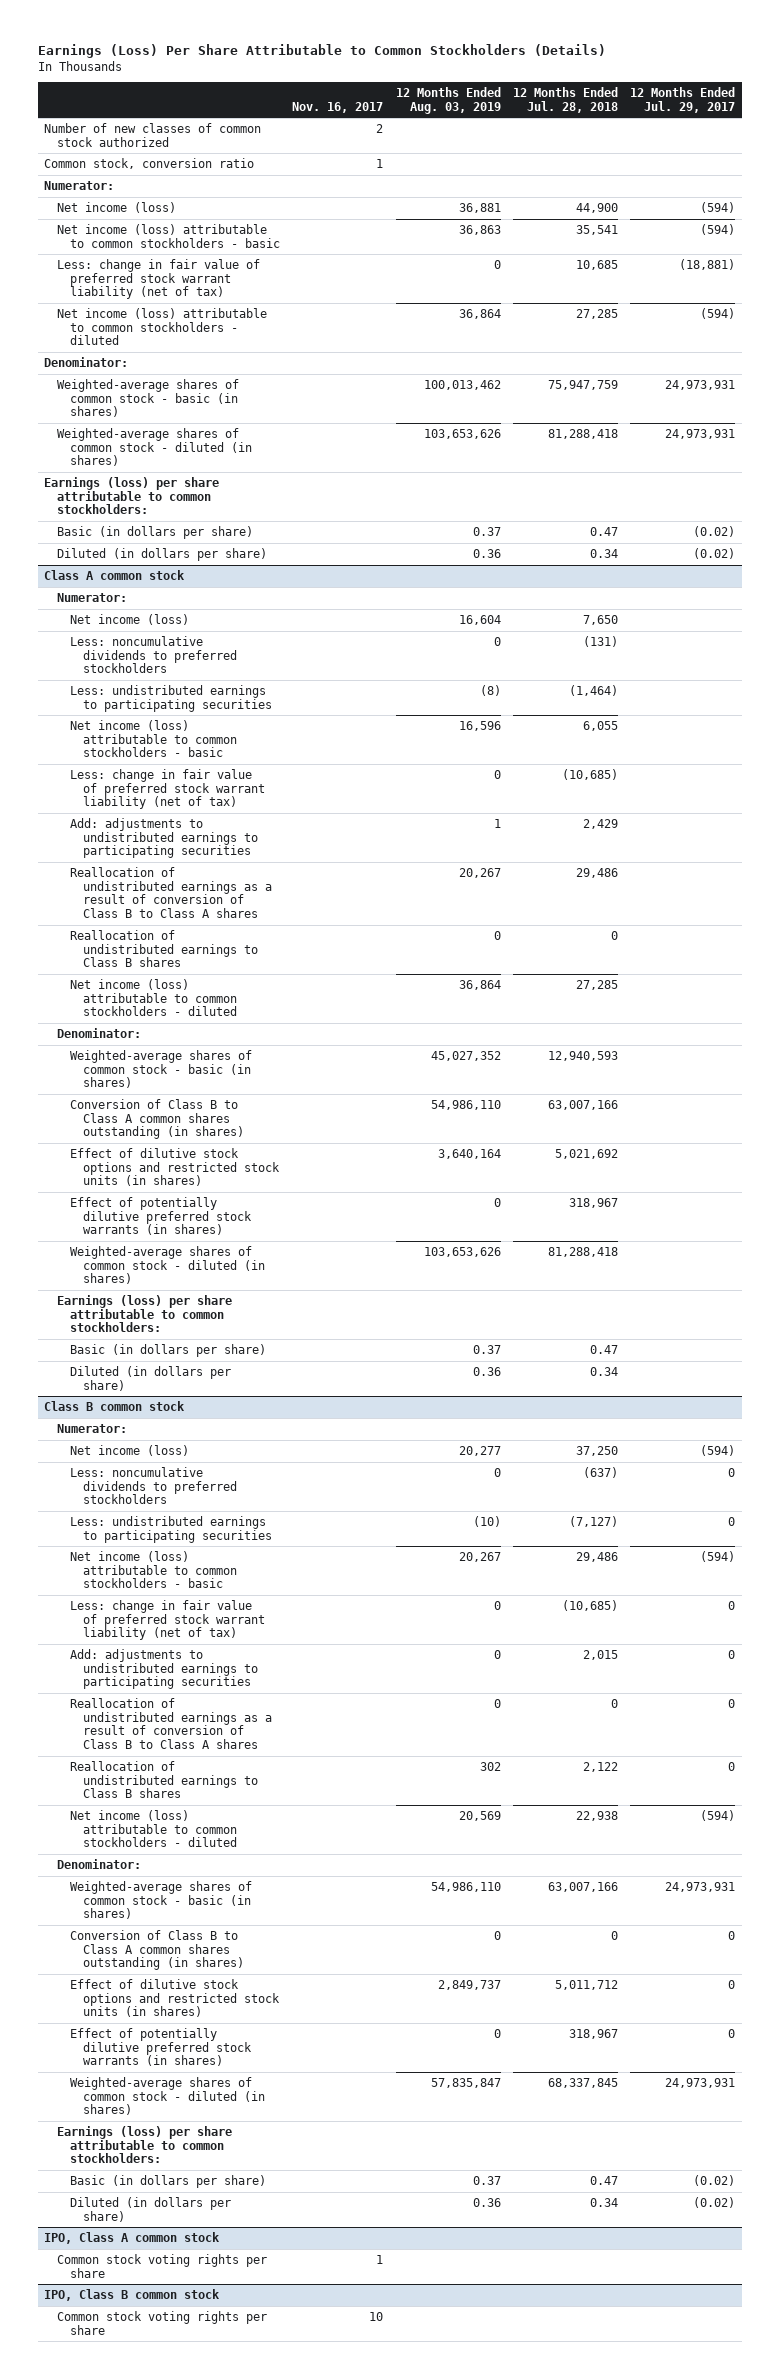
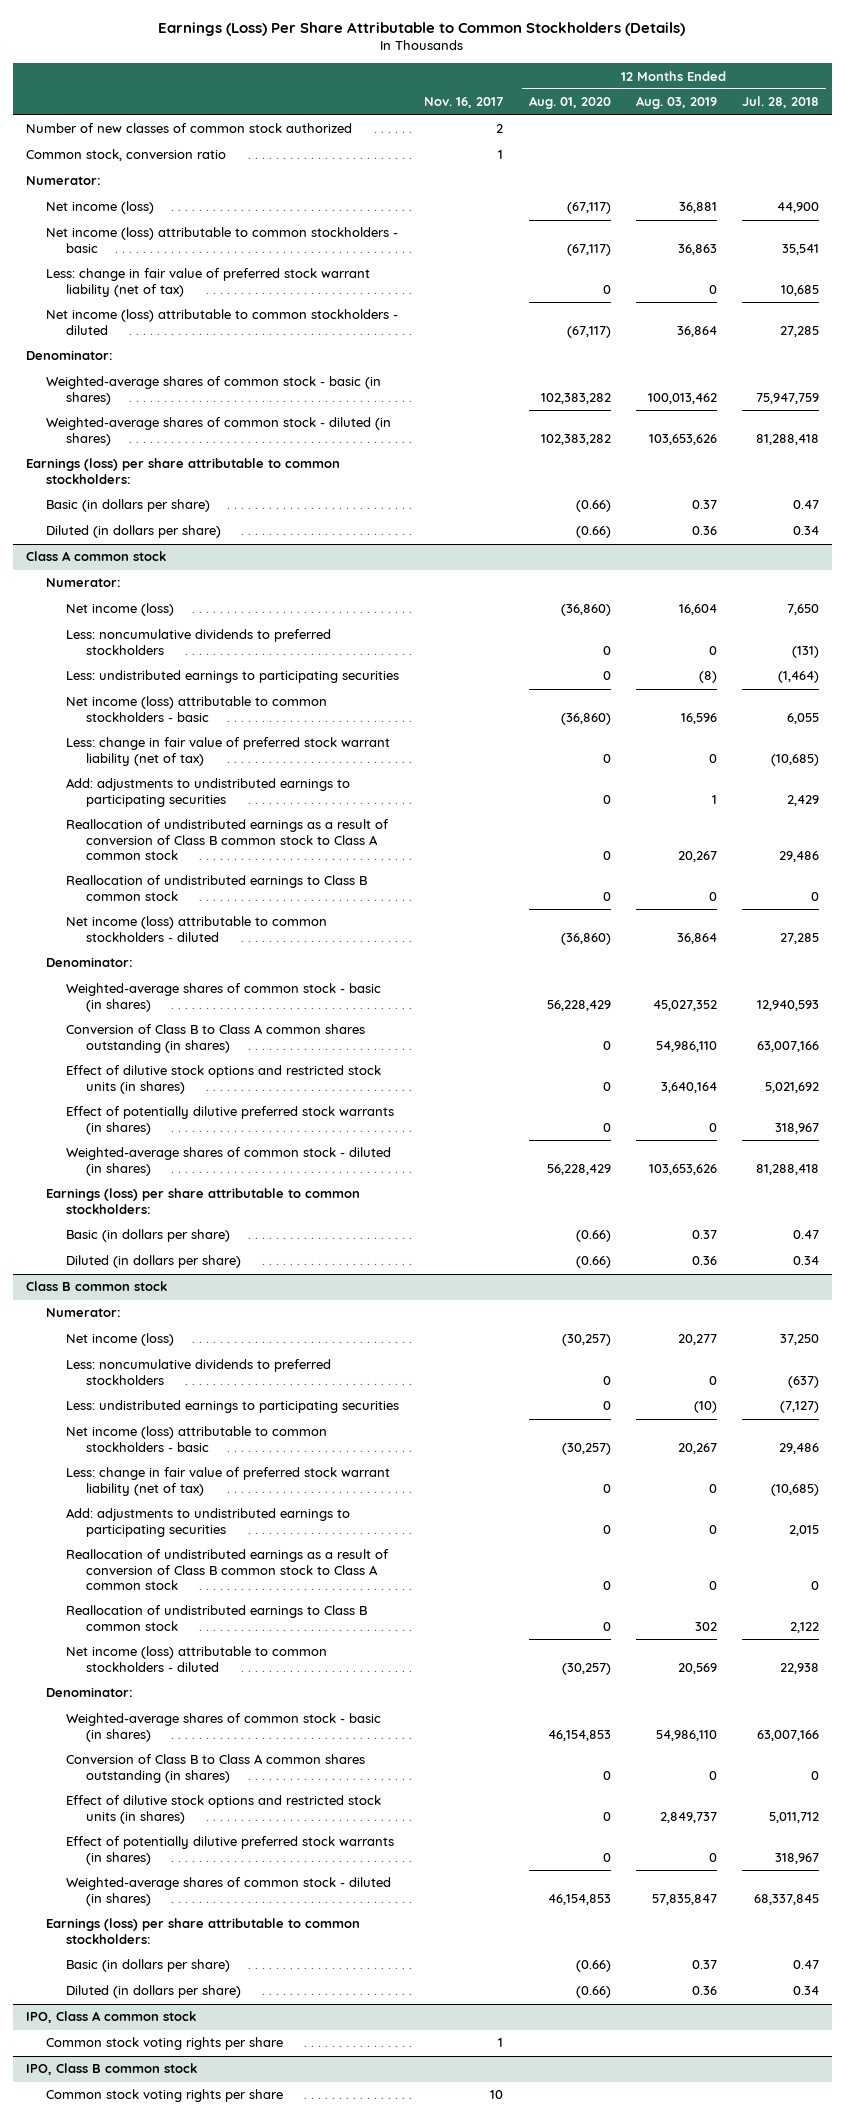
- | Nov. 16, 2017 | 12 Months Ended Aug. 03, 2019 | 12 Months Ended Jul. 28, 2018 | 12 Months Ended Jul. 29, 2017
+ | Nov. 16, 2017 | 12 Months Ended Aug. 01, 2020 | 12 Months Ended Aug. 03, 2019 | 12 Months Ended Jul. 28, 2018
@ Class A common stock
- Reallocation of undistributed earnings as a result of conversion of Class B to Class A shares | | 20,267 | 29,486 |
- Reallocation of undistributed earnings to Class B shares | | 0 | 0 |
+ Reallocation of undistributed earnings as a result of conversion of Class B common stock to Class A common stock | | 0 | 20,267 | 29,486
+ Reallocation of undistributed earnings to Class B common stock | | 0 | 0 | 0
@ Class B common stock
- Reallocation of undistributed earnings as a result of conversion of Class B to Class A shares | | 0 | 0 | 0
- Reallocation of undistributed earnings to Class B shares | | 302 | 2,122 | 0
+ Reallocation of undistributed earnings as a result of conversion of Class B common stock to Class A common stock | | 0 | 0 | 0
+ Reallocation of undistributed earnings to Class B common stock | | 0 | 302 | 2,122

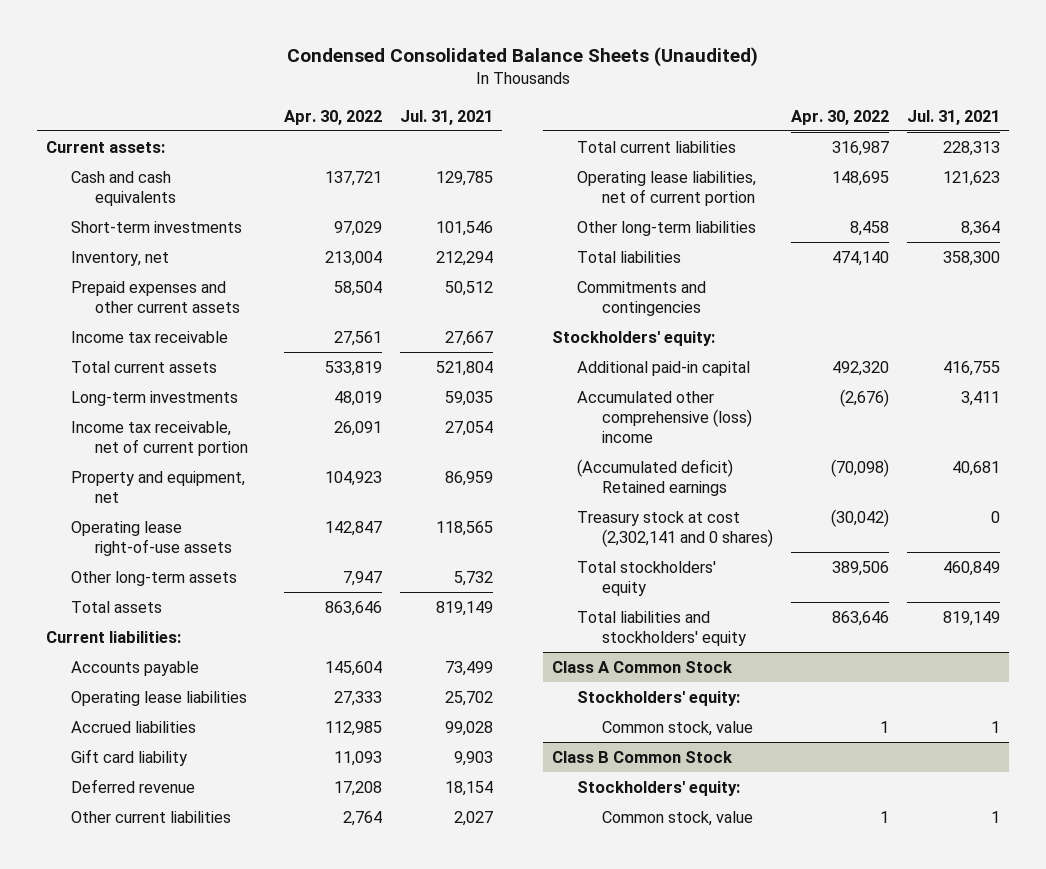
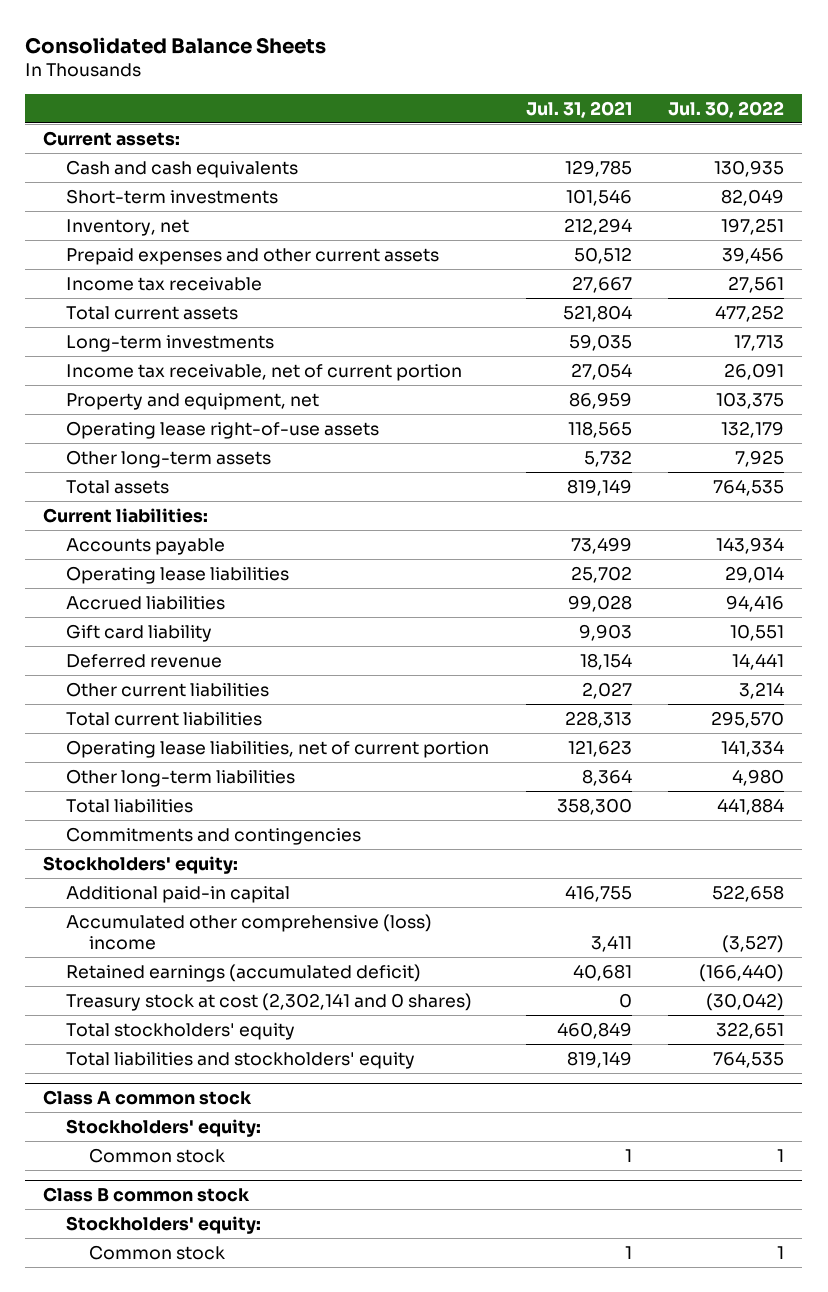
- Condensed Consolidated Balance Sheets (Unaudited)
+ Consolidated Balance Sheets
- | Apr. 30, 2022 | Jul. 31, 2021
+ | Jul. 31, 2021 | Jul. 30, 2022
- (Accumulated deficit) Retained earnings | (70,098) | 40,681
+ Retained earnings (accumulated deficit) | 40,681 | (166,440)
- Class A Common Stock
+ Class A common stock
- Common stock, value | 1 | 1
- Class B Common Stock
+ Common stock | 1 | 1
+ Class B common stock
- Common stock, value | 1 | 1
+ Common stock | 1 | 1

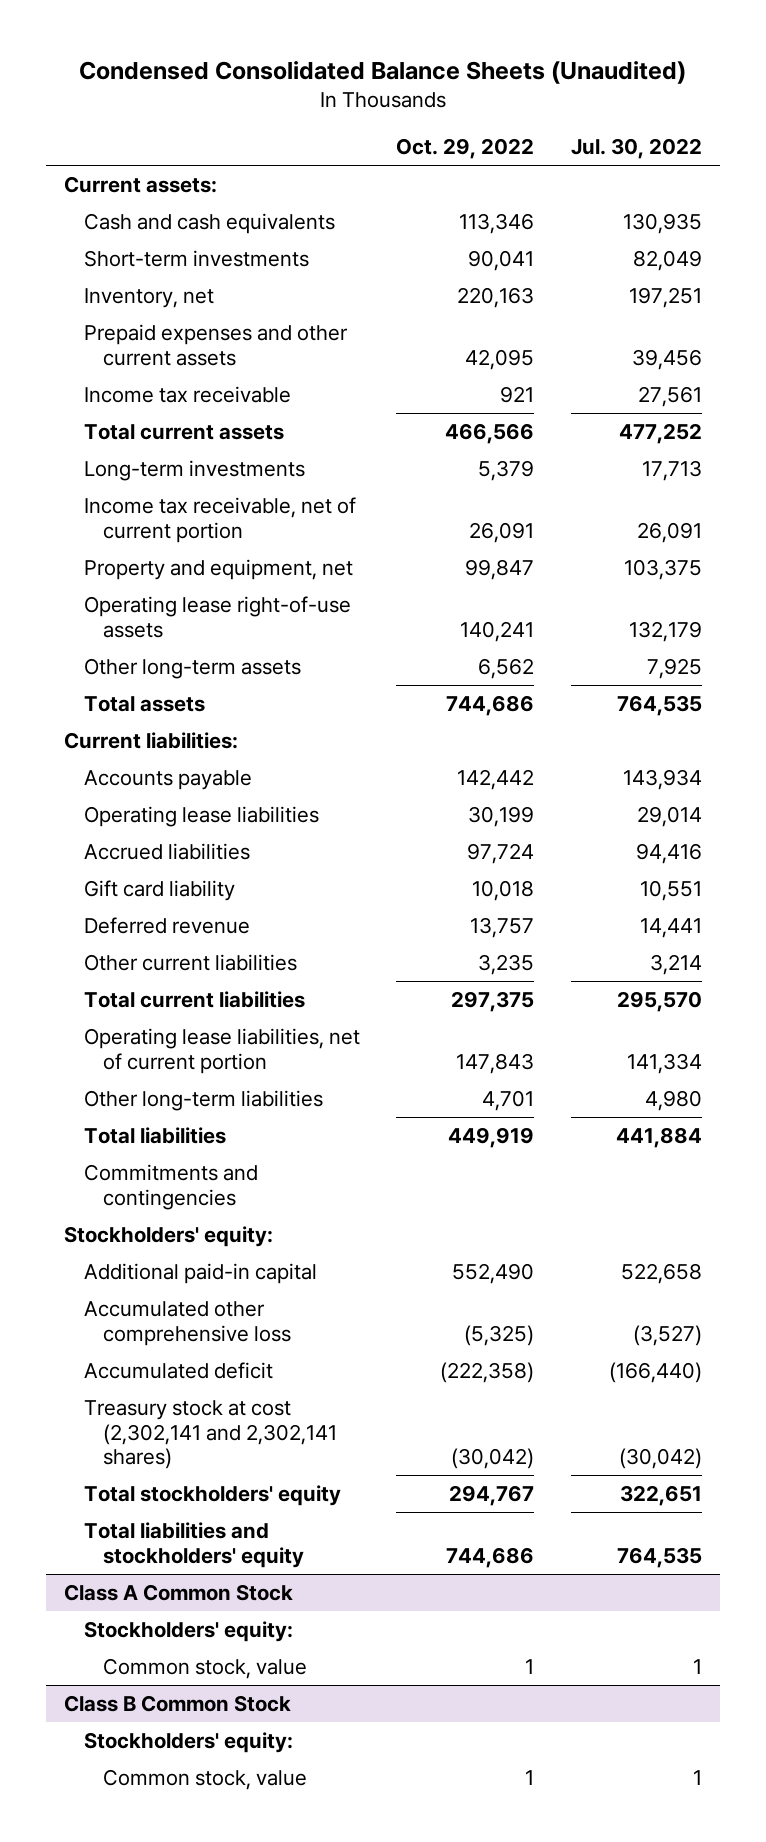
- Consolidated Balance Sheets
+ Condensed Consolidated Balance Sheets (Unaudited)
- | Jul. 31, 2021 | Jul. 30, 2022
+ | Oct. 29, 2022 | Jul. 30, 2022
- Accumulated other comprehensive (loss) income | 3,411 | (3,527)
- Retained earnings (accumulated deficit) | 40,681 | (166,440)
- Treasury stock at cost (2,302,141 and 0 shares) | 0 | (30,042)
+ Accumulated other comprehensive loss | (5,325) | (3,527)
+ Accumulated deficit | (222,358) | (166,440)
+ Treasury stock at cost (2,302,141 and 2,302,141 shares) | (30,042) | (30,042)
- Class A common stock
+ Class A Common Stock
- Common stock | 1 | 1
- Class B common stock
+ Common stock, value | 1 | 1
+ Class B Common Stock
- Common stock | 1 | 1
+ Common stock, value | 1 | 1

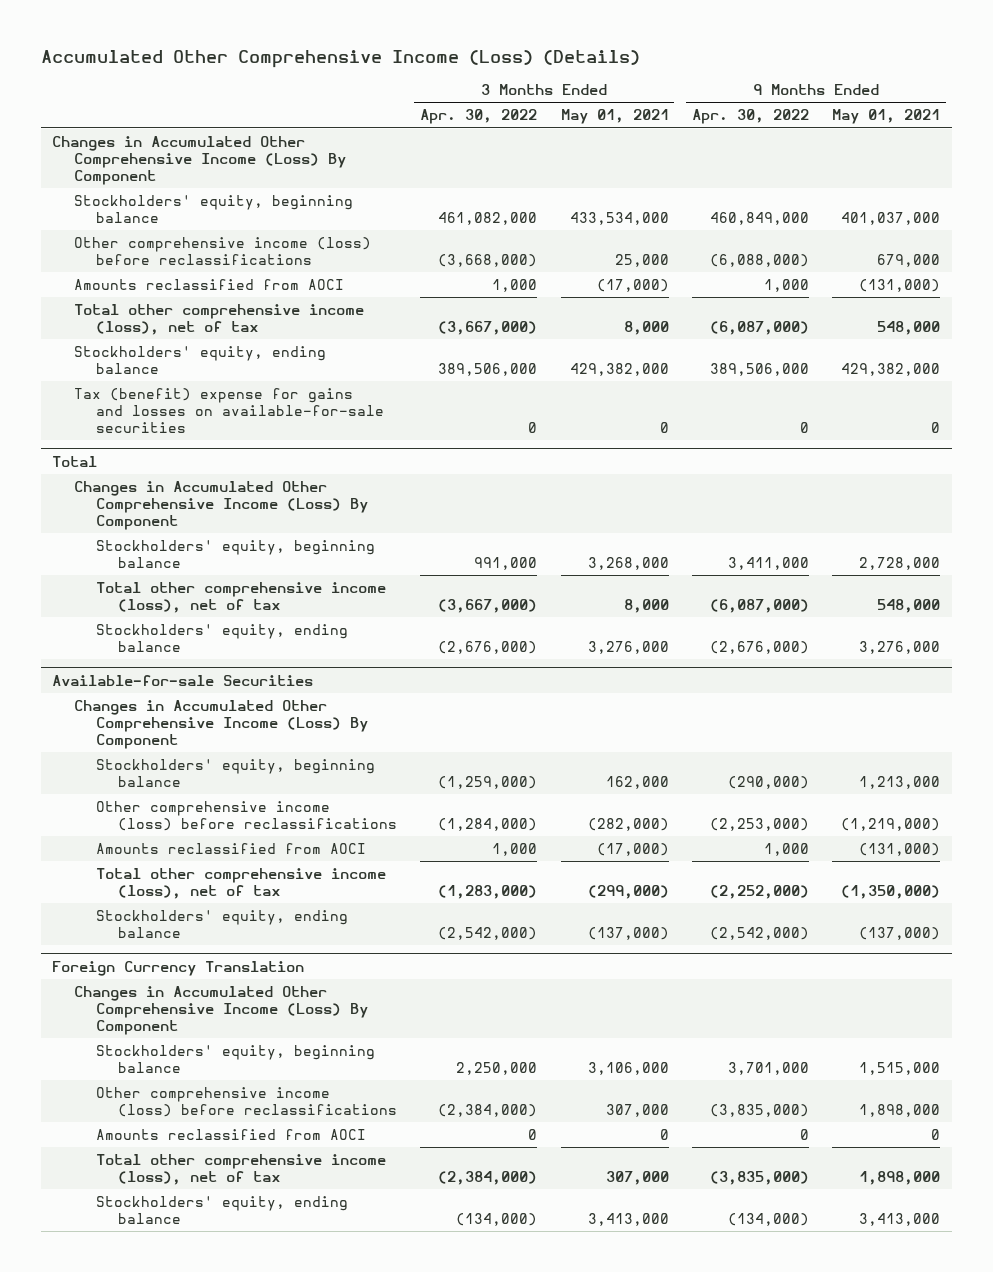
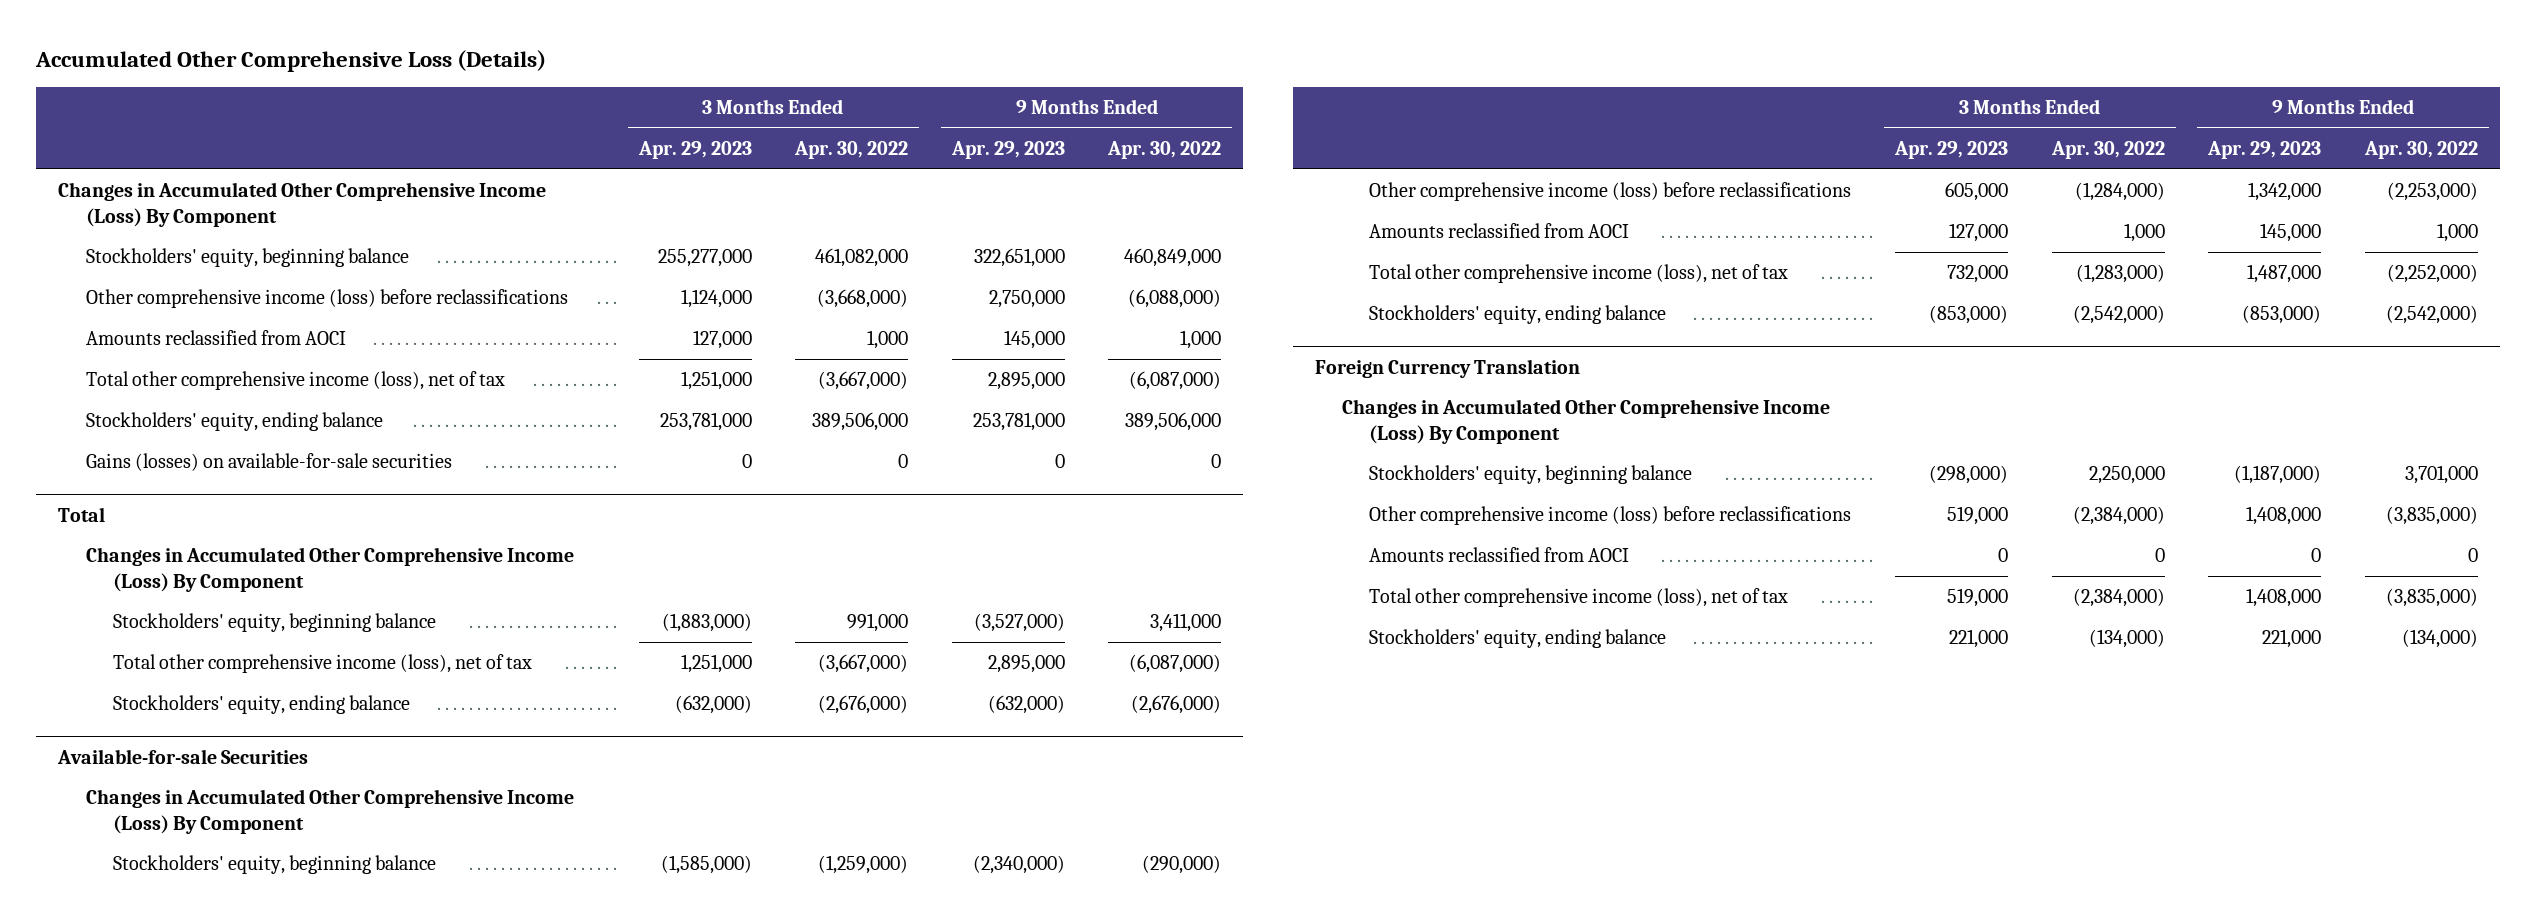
- Accumulated Other Comprehensive Income (Loss) (Details)
+ Accumulated Other Comprehensive Loss (Details)
- | 3 Months Ended Apr. 30, 2022 | 3 Months Ended May 01, 2021 | 9 Months Ended Apr. 30, 2022 | 9 Months Ended May 01, 2021
+ | 3 Months Ended Apr. 29, 2023 | 3 Months Ended Apr. 30, 2022 | 9 Months Ended Apr. 29, 2023 | 9 Months Ended Apr. 30, 2022
- Tax (benefit) expense for gains and losses on available-for-sale securities | 0 | 0 | 0 | 0
+ Gains (losses) on available-for-sale securities | 0 | 0 | 0 | 0

